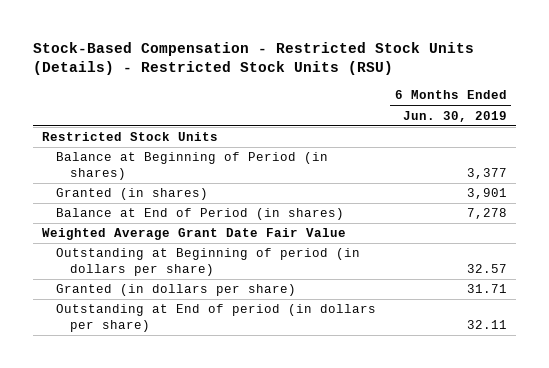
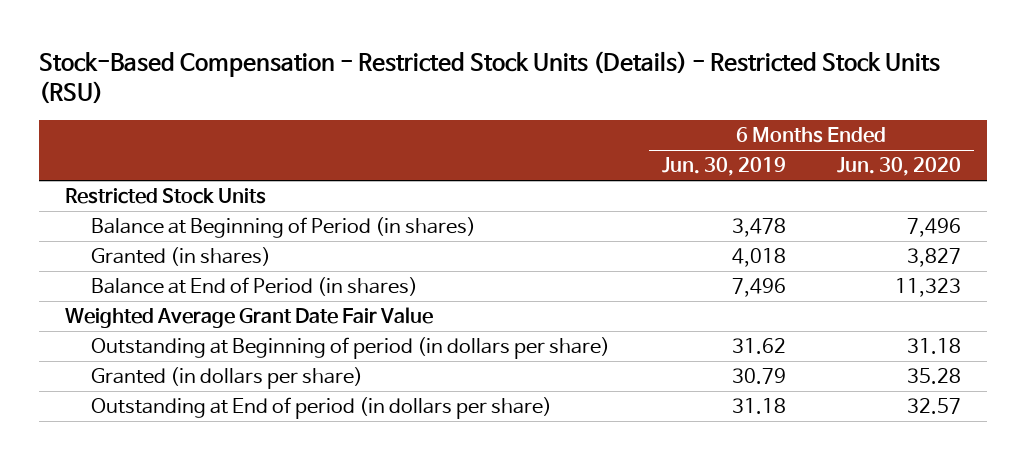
- | 6 Months Ended Jun. 30, 2019
+ | 6 Months Ended Jun. 30, 2019 | 6 Months Ended Jun. 30, 2020
- Balance at Beginning of Period (in shares) | 3,377
- Granted (in shares) | 3,901
- Balance at End of Period (in shares) | 7,278
+ Balance at Beginning of Period (in shares) | 3,478 | 7,496
+ Granted (in shares) | 4,018 | 3,827
+ Balance at End of Period (in shares) | 7,496 | 11,323
- Outstanding at Beginning of period (in dollars per share) | 32.57
- Granted (in dollars per share) | 31.71
- Outstanding at End of period (in dollars per share) | 32.11
+ Outstanding at Beginning of period (in dollars per share) | 31.62 | 31.18
+ Granted (in dollars per share) | 30.79 | 35.28
+ Outstanding at End of period (in dollars per share) | 31.18 | 32.57

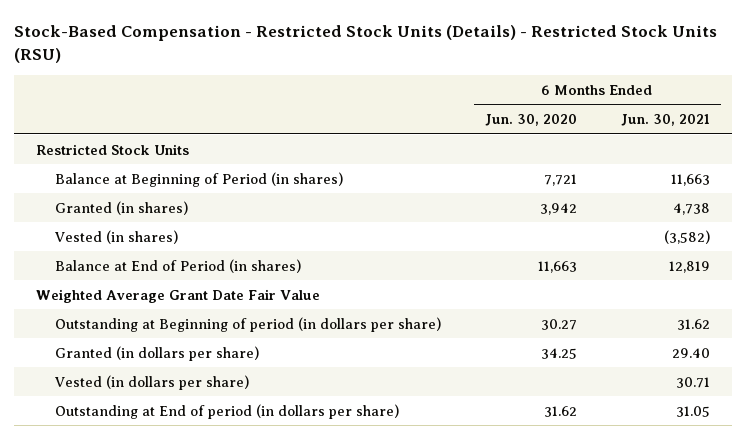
- | 6 Months Ended Jun. 30, 2019 | 6 Months Ended Jun. 30, 2020
+ | 6 Months Ended Jun. 30, 2020 | 6 Months Ended Jun. 30, 2021
- Balance at Beginning of Period (in shares) | 3,478 | 7,496
- Granted (in shares) | 4,018 | 3,827
- Balance at End of Period (in shares) | 7,496 | 11,323
+ Balance at Beginning of Period (in shares) | 7,721 | 11,663
+ Granted (in shares) | 3,942 | 4,738
+ Vested (in shares) | | (3,582)
+ Balance at End of Period (in shares) | 11,663 | 12,819
- Outstanding at Beginning of period (in dollars per share) | 31.62 | 31.18
- Granted (in dollars per share) | 30.79 | 35.28
- Outstanding at End of period (in dollars per share) | 31.18 | 32.57
+ Outstanding at Beginning of period (in dollars per share) | 30.27 | 31.62
+ Granted (in dollars per share) | 34.25 | 29.40
+ Vested (in dollars per share) | | 30.71
+ Outstanding at End of period (in dollars per share) | 31.62 | 31.05

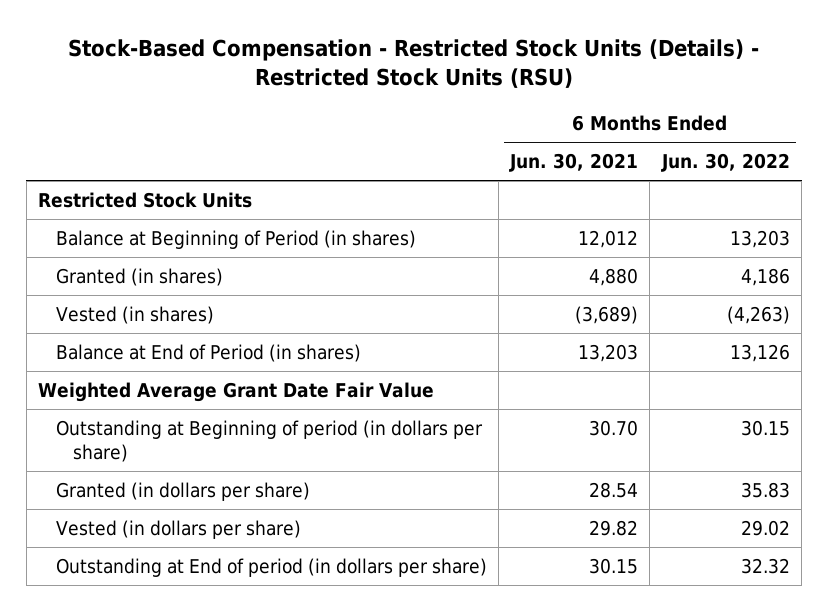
- | 6 Months Ended Jun. 30, 2020 | 6 Months Ended Jun. 30, 2021
+ | 6 Months Ended Jun. 30, 2021 | 6 Months Ended Jun. 30, 2022
- Balance at Beginning of Period (in shares) | 7,721 | 11,663
- Granted (in shares) | 3,942 | 4,738
- Vested (in shares) | | (3,582)
- Balance at End of Period (in shares) | 11,663 | 12,819
+ Balance at Beginning of Period (in shares) | 12,012 | 13,203
+ Granted (in shares) | 4,880 | 4,186
+ Vested (in shares) | (3,689) | (4,263)
+ Balance at End of Period (in shares) | 13,203 | 13,126
- Outstanding at Beginning of period (in dollars per share) | 30.27 | 31.62
- Granted (in dollars per share) | 34.25 | 29.40
- Vested (in dollars per share) | | 30.71
- Outstanding at End of period (in dollars per share) | 31.62 | 31.05
+ Outstanding at Beginning of period (in dollars per share) | 30.70 | 30.15
+ Granted (in dollars per share) | 28.54 | 35.83
+ Vested (in dollars per share) | 29.82 | 29.02
+ Outstanding at End of period (in dollars per share) | 30.15 | 32.32

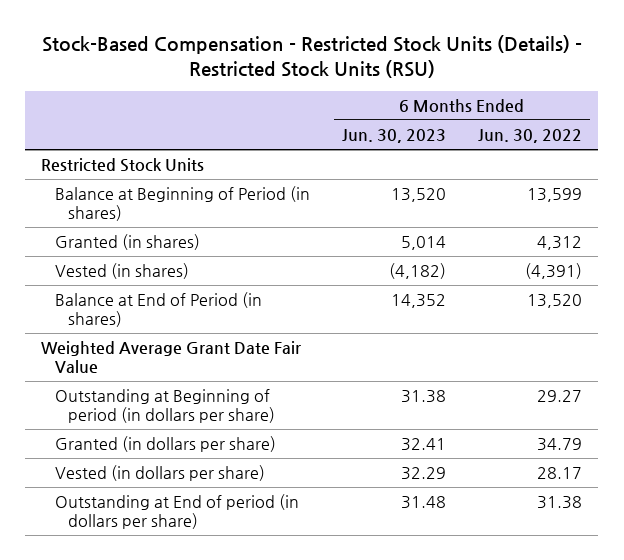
- | 6 Months Ended Jun. 30, 2021 | 6 Months Ended Jun. 30, 2022
+ | 6 Months Ended Jun. 30, 2023 | 6 Months Ended Jun. 30, 2022
- Balance at Beginning of Period (in shares) | 12,012 | 13,203
- Granted (in shares) | 4,880 | 4,186
- Vested (in shares) | (3,689) | (4,263)
- Balance at End of Period (in shares) | 13,203 | 13,126
+ Balance at Beginning of Period (in shares) | 13,520 | 13,599
+ Granted (in shares) | 5,014 | 4,312
+ Vested (in shares) | (4,182) | (4,391)
+ Balance at End of Period (in shares) | 14,352 | 13,520
- Outstanding at Beginning of period (in dollars per share) | 30.70 | 30.15
- Granted (in dollars per share) | 28.54 | 35.83
- Vested (in dollars per share) | 29.82 | 29.02
- Outstanding at End of period (in dollars per share) | 30.15 | 32.32
+ Outstanding at Beginning of period (in dollars per share) | 31.38 | 29.27
+ Granted (in dollars per share) | 32.41 | 34.79
+ Vested (in dollars per share) | 32.29 | 28.17
+ Outstanding at End of period (in dollars per share) | 31.48 | 31.38

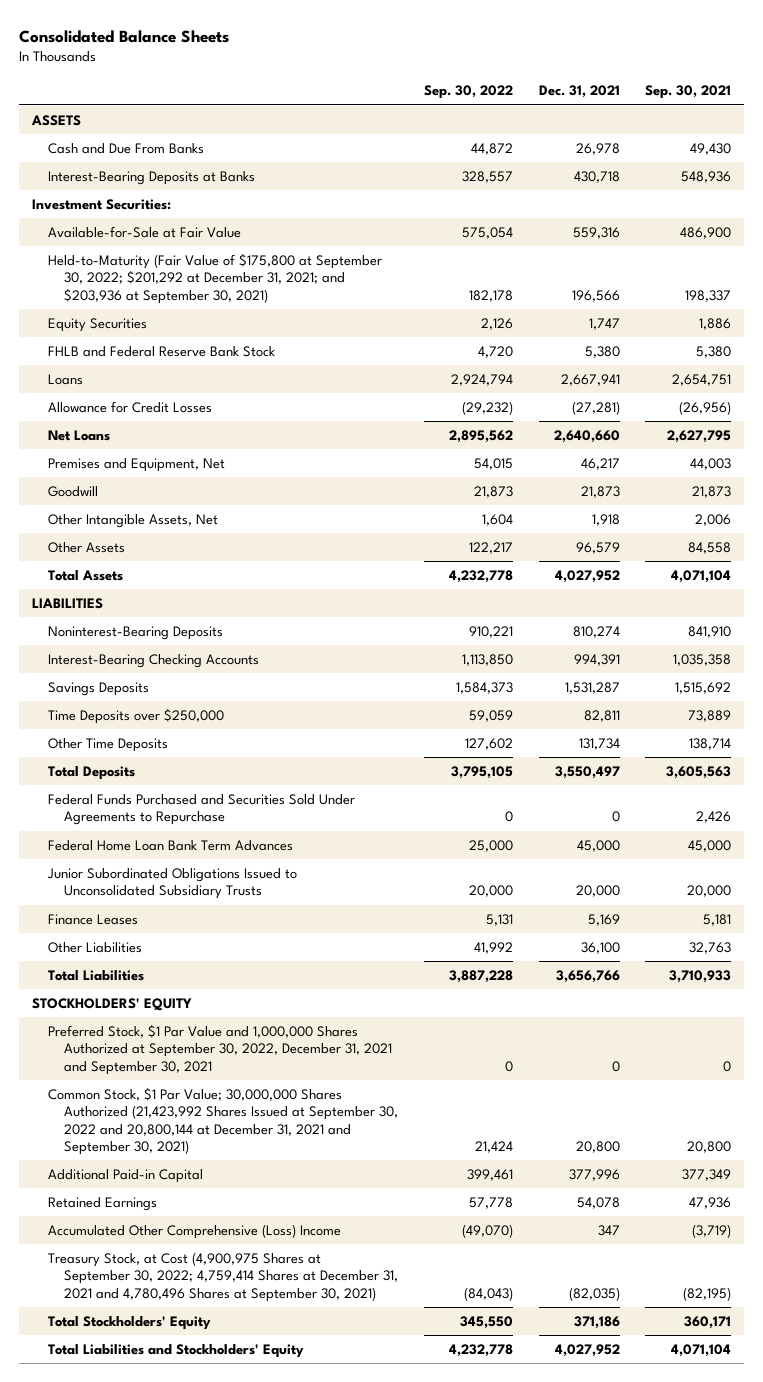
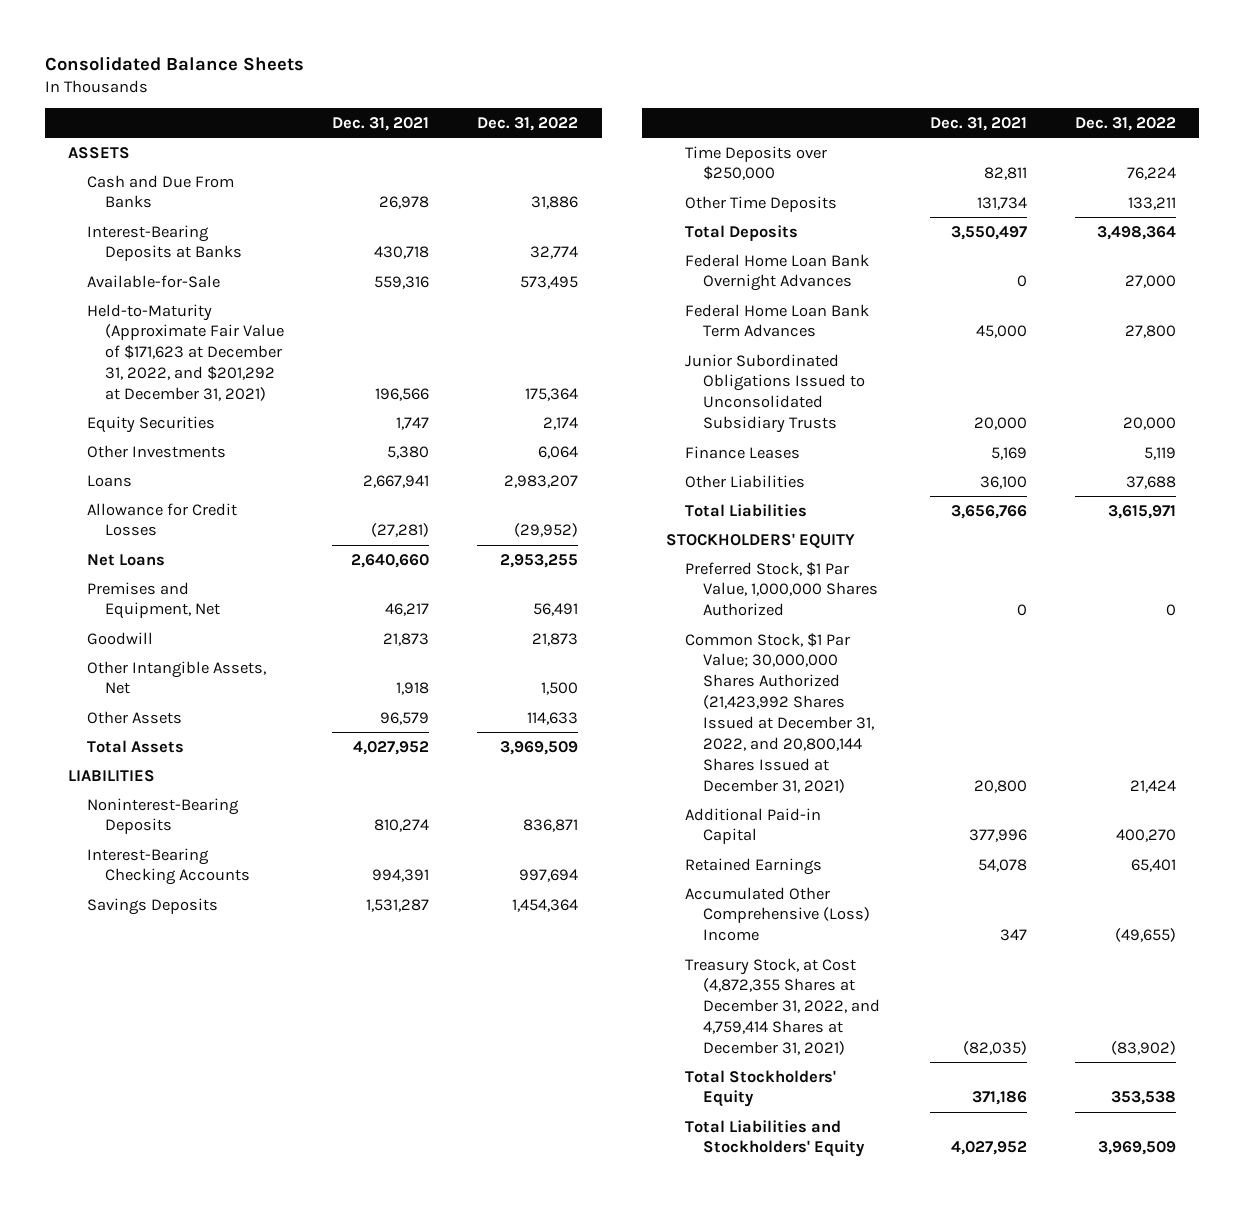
- | Sep. 30, 2022 | Dec. 31, 2021 | Sep. 30, 2021
+ | Dec. 31, 2021 | Dec. 31, 2022
- Investment Securities:
- Available-for-Sale at Fair Value | 575,054 | 559,316 | 486,900
- Held-to-Maturity (Fair Value of $175,800 at September 30, 2022; $201,292 at December 31, 2021; and $203,936 at September 30, 2021) | 182,178 | 196,566 | 198,337
+ Available-for-Sale | 559,316 | 573,495
+ Held-to-Maturity (Approximate Fair Value of $171,623 at December 31, 2022, and $201,292 at December 31, 2021) | 196,566 | 175,364
- FHLB and Federal Reserve Bank Stock | 4,720 | 5,380 | 5,380
+ Other Investments | 5,380 | 6,064
- Federal Funds Purchased and Securities Sold Under Agreements to Repurchase | 0 | 0 | 2,426
+ Federal Home Loan Bank Overnight Advances | 0 | 27,000
- Preferred Stock, $1 Par Value and 1,000,000 Shares Authorized at September 30, 2022, December 31, 2021 and September 30, 2021 | 0 | 0 | 0
- Common Stock, $1 Par Value; 30,000,000 Shares Authorized (21,423,992 Shares Issued at September 30, 2022 and 20,800,144 at December 31, 2021 and September 30, 2021) | 21,424 | 20,800 | 20,800
+ Preferred Stock, $1 Par Value, 1,000,000 Shares Authorized | 0 | 0
+ Common Stock, $1 Par Value; 30,000,000 Shares Authorized (21,423,992 Shares Issued at December 31, 2022, and 20,800,144 Shares Issued at December 31, 2021) | 20,800 | 21,424
- Treasury Stock, at Cost (4,900,975 Shares at September 30, 2022; 4,759,414 Shares at December 31, 2021 and 4,780,496 Shares at September 30, 2021) | (84,043) | (82,035) | (82,195)
+ Treasury Stock, at Cost (4,872,355 Shares at December 31, 2022, and 4,759,414 Shares at December 31, 2021) | (82,035) | (83,902)

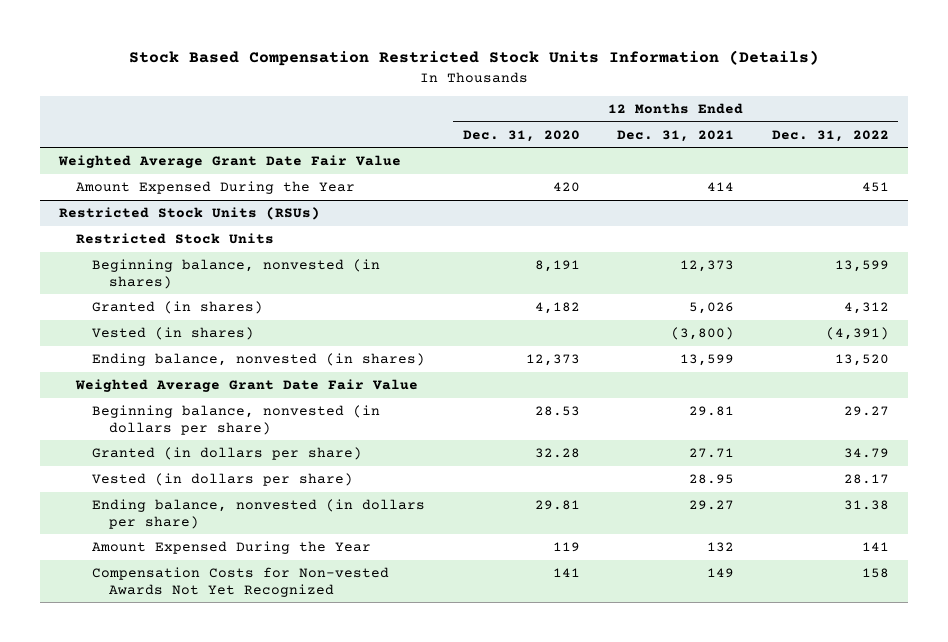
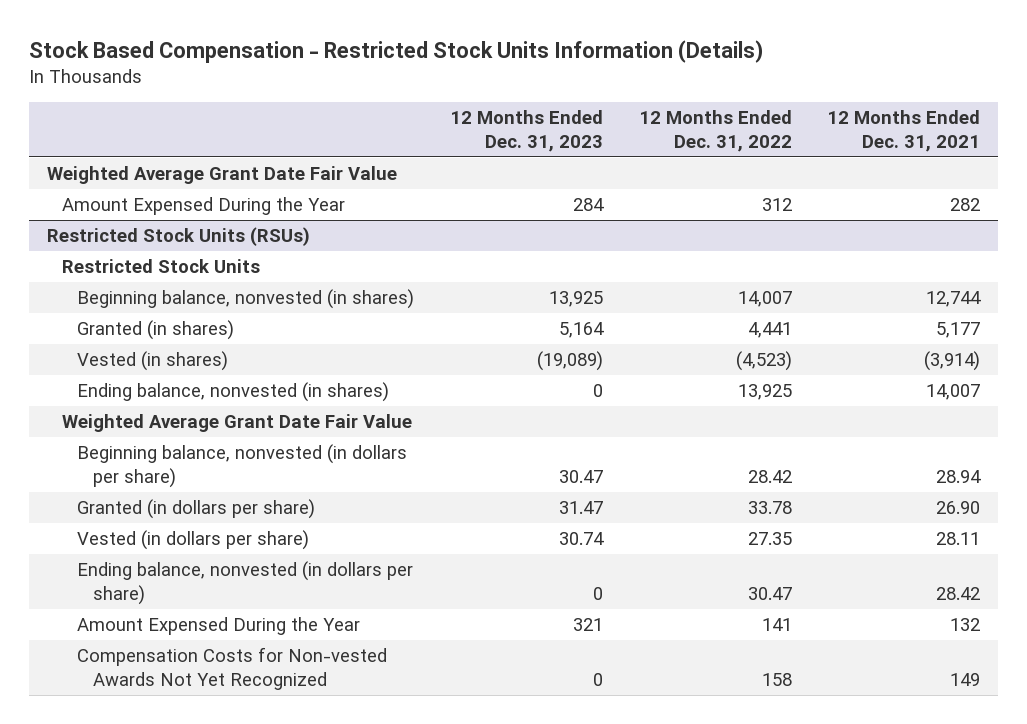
- Stock Based Compensation Restricted Stock Units Information (Details)
+ Stock Based Compensation - Restricted Stock Units Information (Details)
- | 12 Months Ended Dec. 31, 2020 | 12 Months Ended Dec. 31, 2021 | 12 Months Ended Dec. 31, 2022
+ | 12 Months Ended Dec. 31, 2023 | 12 Months Ended Dec. 31, 2022 | 12 Months Ended Dec. 31, 2021
- Amount Expensed During the Year | 420 | 414 | 451
+ Amount Expensed During the Year | 284 | 312 | 282
@ Restricted Stock Units (RSUs)
- Beginning balance, nonvested (in shares) | 8,191 | 12,373 | 13,599
- Granted (in shares) | 4,182 | 5,026 | 4,312
- Vested (in shares) | | (3,800) | (4,391)
- Ending balance, nonvested (in shares) | 12,373 | 13,599 | 13,520
+ Beginning balance, nonvested (in shares) | 13,925 | 14,007 | 12,744
+ Granted (in shares) | 5,164 | 4,441 | 5,177
+ Vested (in shares) | (19,089) | (4,523) | (3,914)
+ Ending balance, nonvested (in shares) | 0 | 13,925 | 14,007
- Beginning balance, nonvested (in dollars per share) | 28.53 | 29.81 | 29.27
- Granted (in dollars per share) | 32.28 | 27.71 | 34.79
- Vested (in dollars per share) | | 28.95 | 28.17
- Ending balance, nonvested (in dollars per share) | 29.81 | 29.27 | 31.38
+ Beginning balance, nonvested (in dollars per share) | 30.47 | 28.42 | 28.94
+ Granted (in dollars per share) | 31.47 | 33.78 | 26.90
+ Vested (in dollars per share) | 30.74 | 27.35 | 28.11
+ Ending balance, nonvested (in dollars per share) | 0 | 30.47 | 28.42

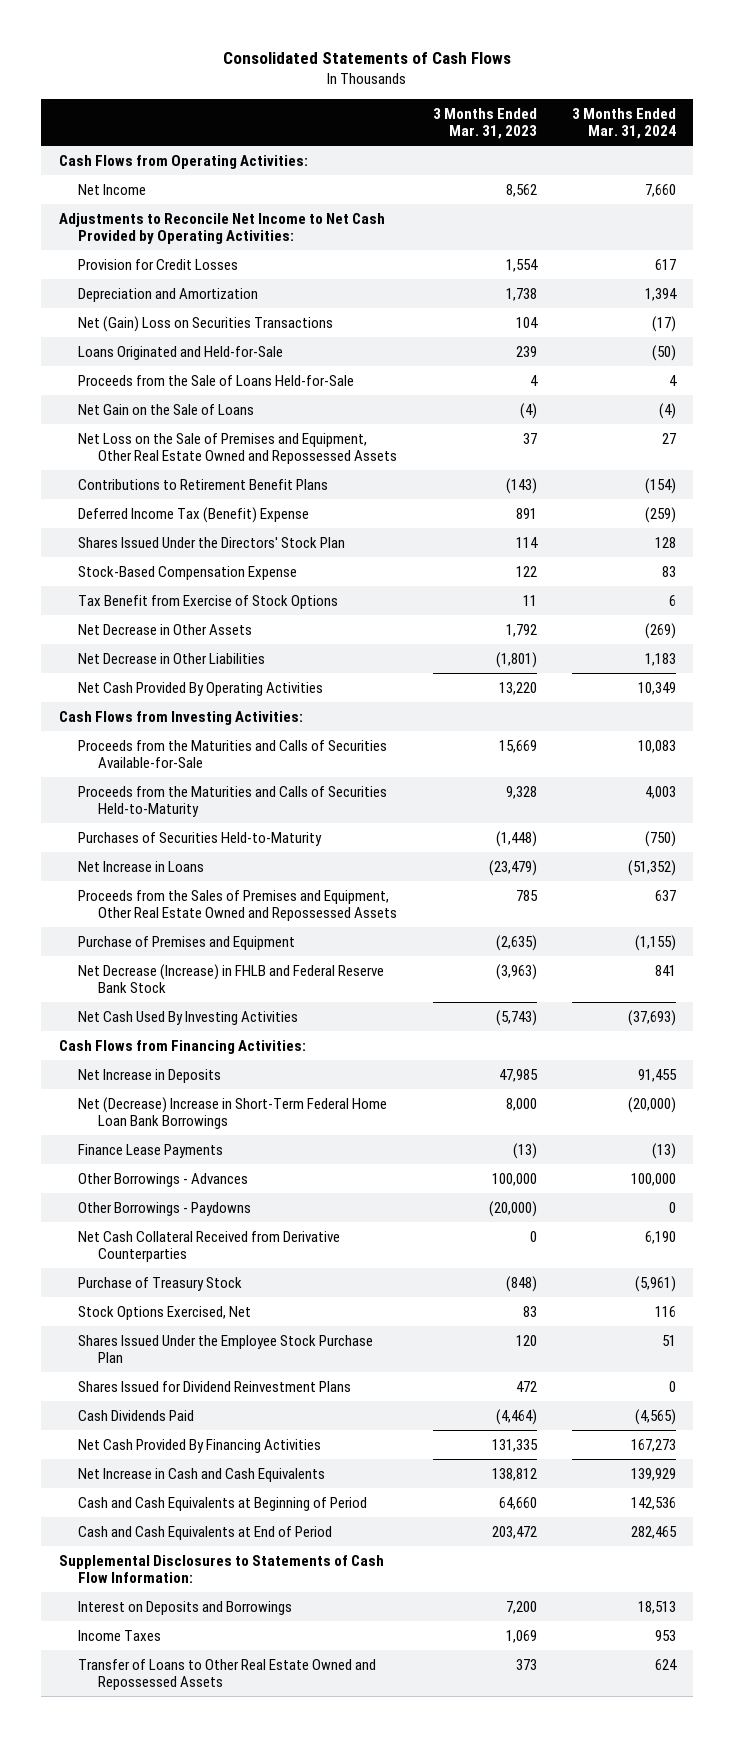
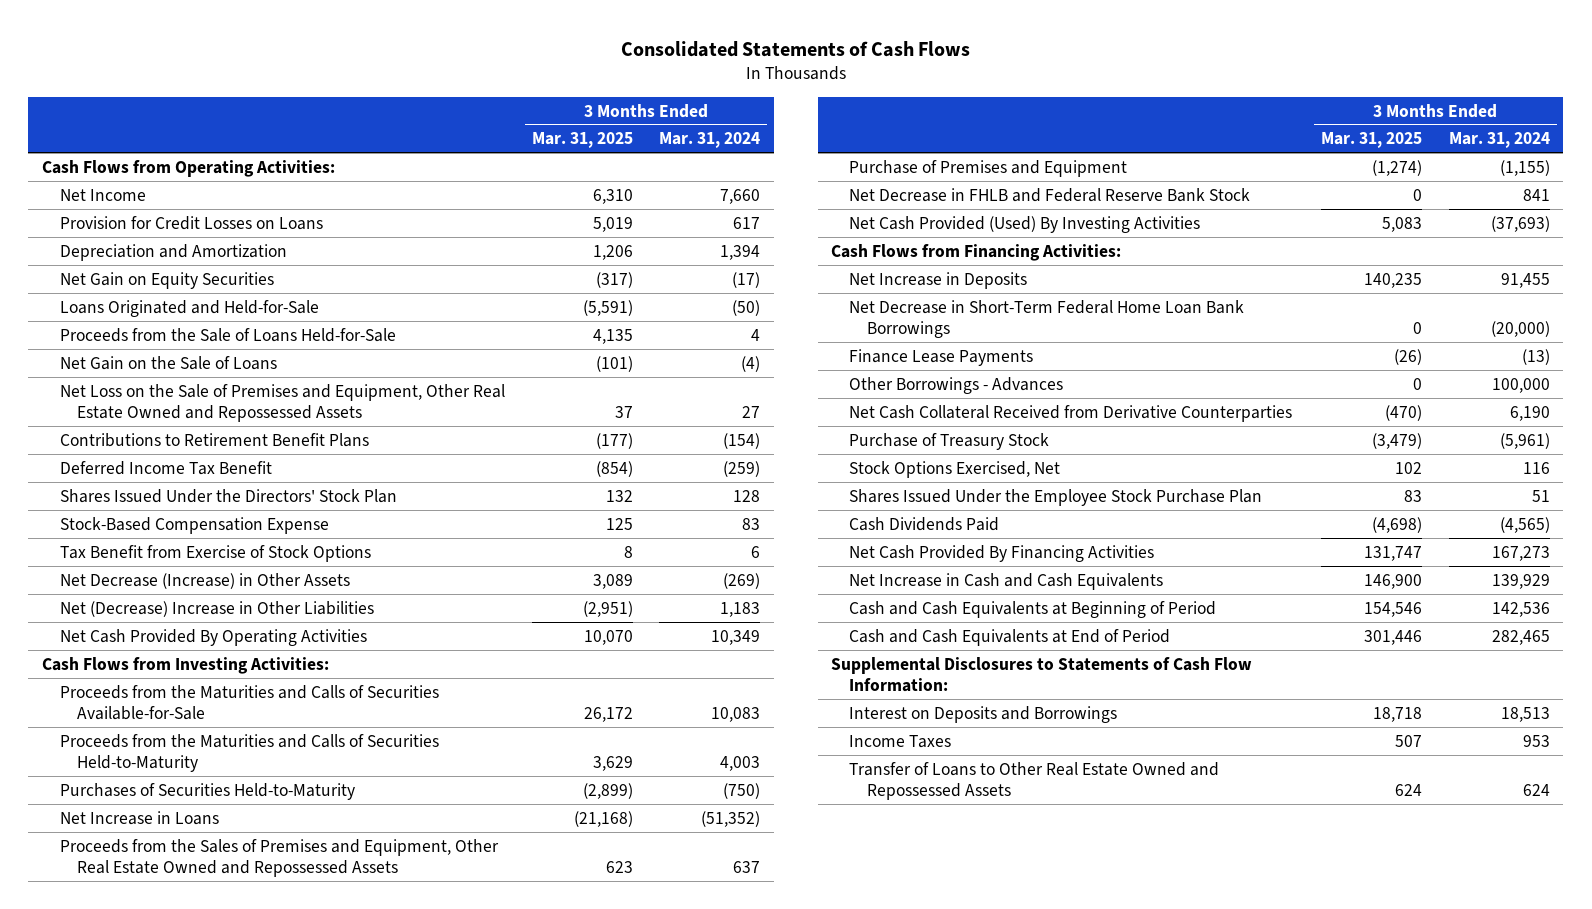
- | 3 Months Ended Mar. 31, 2023 | 3 Months Ended Mar. 31, 2024
+ | 3 Months Ended Mar. 31, 2025 | 3 Months Ended Mar. 31, 2024
- Adjustments to Reconcile Net Income to Net Cash Provided by Operating Activities:
- Provision for Credit Losses | 1,554 | 617
+ Provision for Credit Losses on Loans | 5,019 | 617
- Net (Gain) Loss on Securities Transactions | 104 | (17)
+ Net Gain on Equity Securities | (317) | (17)
- Deferred Income Tax (Benefit) Expense | 891 | (259)
+ Deferred Income Tax Benefit | (854) | (259)
- Net Decrease in Other Assets | 1,792 | (269)
- Net Decrease in Other Liabilities | (1,801) | 1,183
+ Net Decrease (Increase) in Other Assets | 3,089 | (269)
+ Net (Decrease) Increase in Other Liabilities | (2,951) | 1,183
- Net Decrease (Increase) in FHLB and Federal Reserve Bank Stock | (3,963) | 841
- Net Cash Used By Investing Activities | (5,743) | (37,693)
+ Net Decrease in FHLB and Federal Reserve Bank Stock | 0 | 841
+ Net Cash Provided (Used) By Investing Activities | 5,083 | (37,693)
- Net (Decrease) Increase in Short-Term Federal Home Loan Bank Borrowings | 8,000 | (20,000)
+ Net Decrease in Short-Term Federal Home Loan Bank Borrowings | 0 | (20,000)
- Other Borrowings - Paydowns | (20,000) | 0
- Shares Issued for Dividend Reinvestment Plans | 472 | 0

